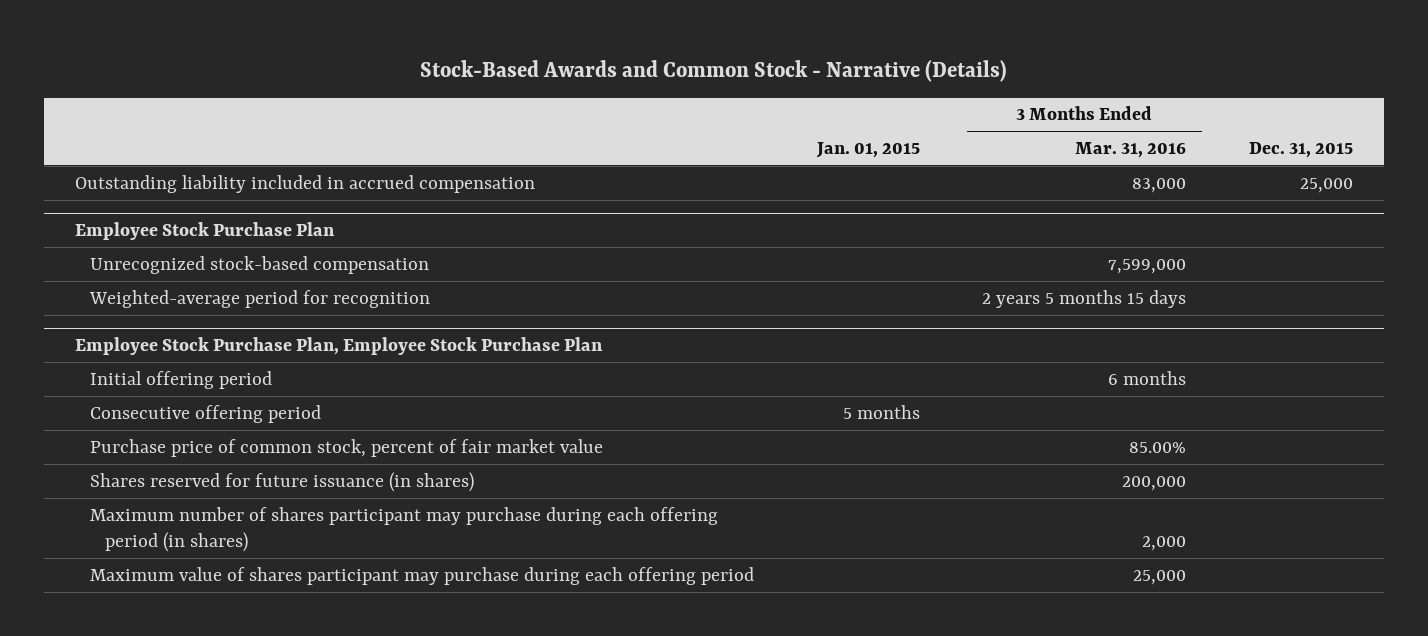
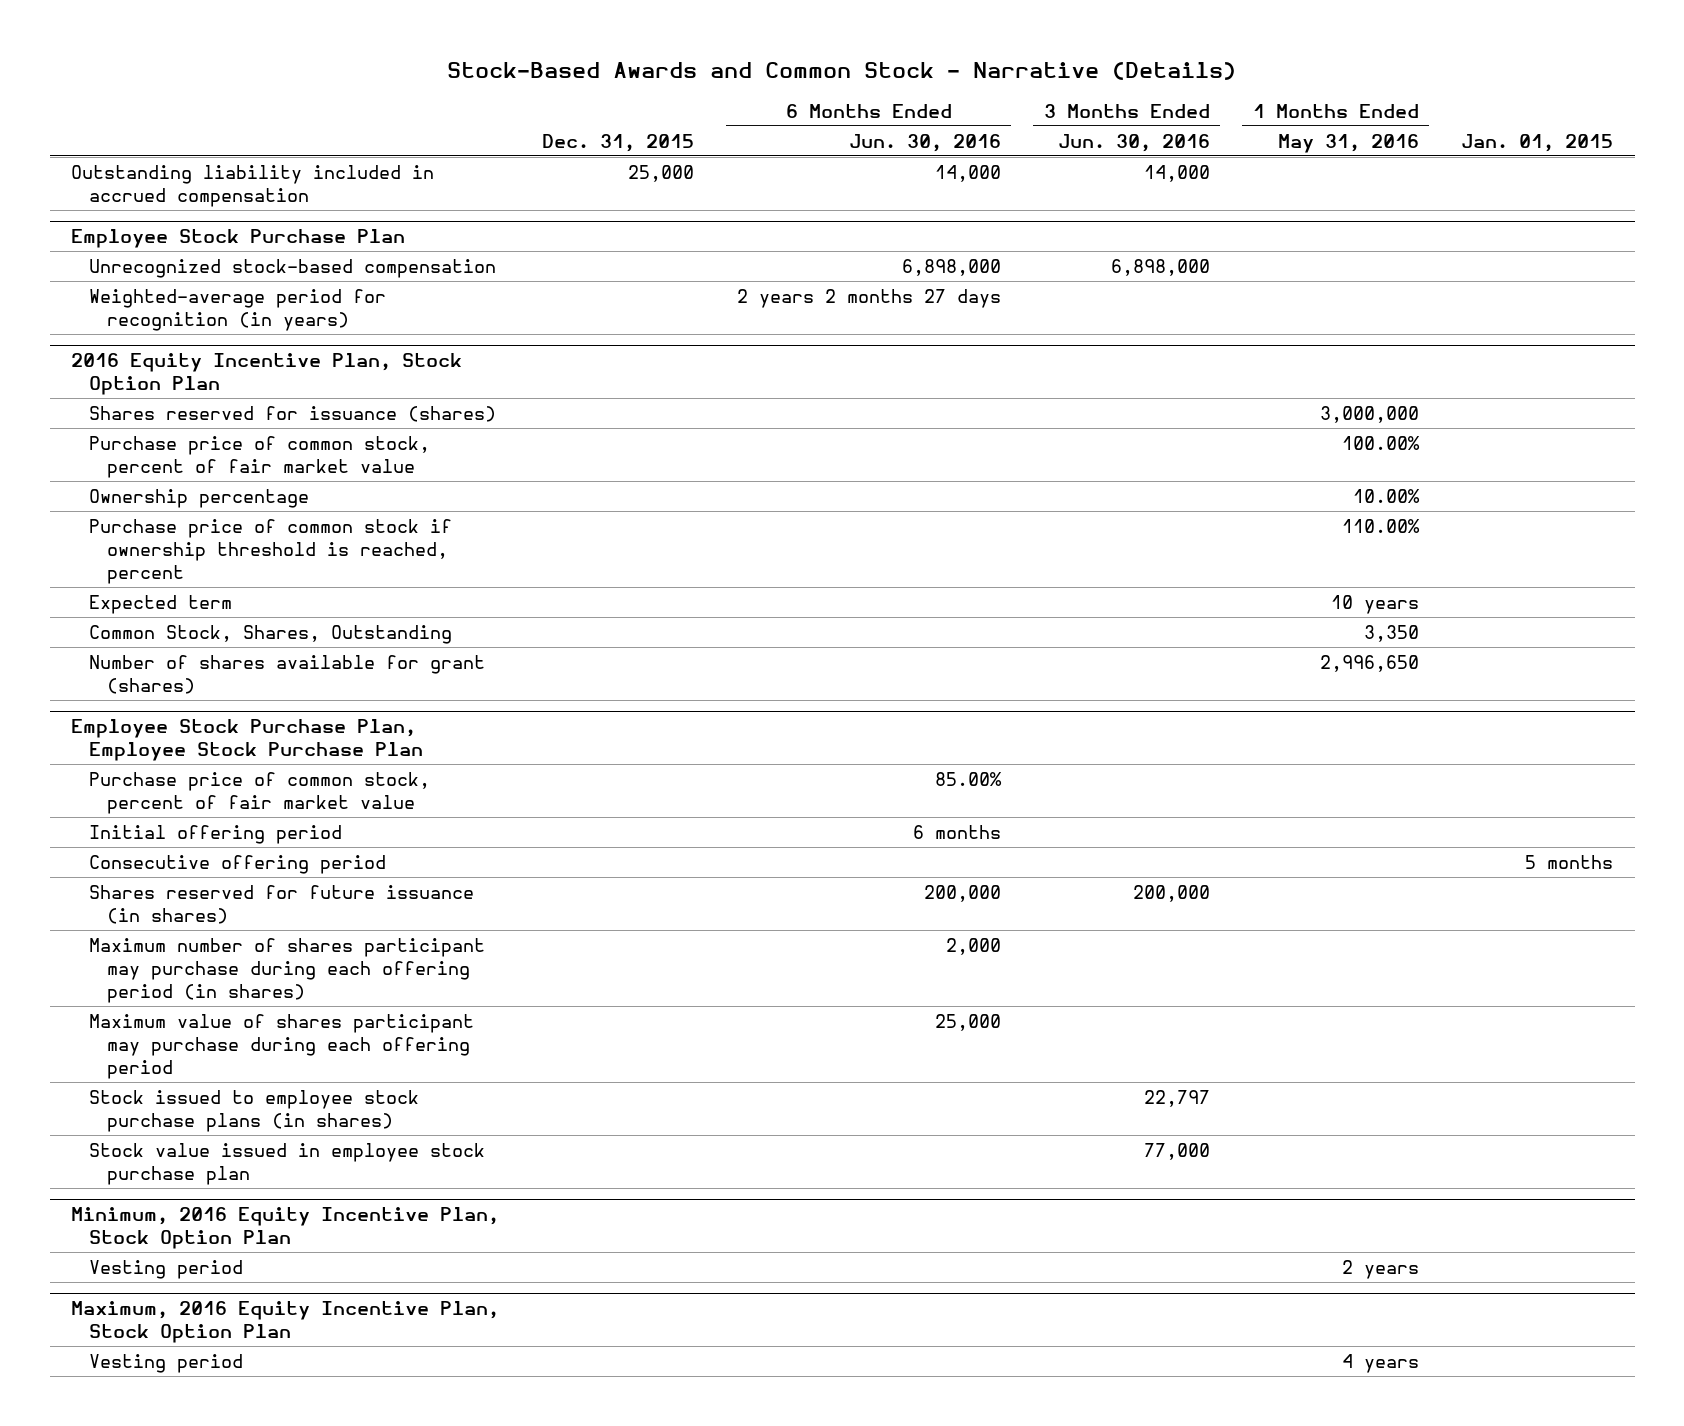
- | Jan. 01, 2015 | 3 Months Ended Mar. 31, 2016 | Dec. 31, 2015
+ | Dec. 31, 2015 | 6 Months Ended Jun. 30, 2016 | 3 Months Ended Jun. 30, 2016 | 1 Months Ended May 31, 2016 | Jan. 01, 2015
@ Employee Stock Purchase Plan
- Weighted-average period for recognition | | 2 years 5 months 15 days |
+ Weighted-average period for recognition (in years) | | 2 years 2 months 27 days | | |
+ 2016 Equity Incentive Plan, Stock Option Plan
+ Shares reserved for issuance (shares) | | | | 3,000,000 |
+ Purchase price of common stock, percent of fair market value | | | | 100.00% |
+ Ownership percentage | | | | 10.00% |
+ Purchase price of common stock if ownership threshold is reached, percent | | | | 110.00% |
+ Expected term | | | | 10 years |
+ Common Stock, Shares, Outstanding | | | | 3,350 |
+ Number of shares available for grant (shares) | | | | 2,996,650 |
@ Employee Stock Purchase Plan, Employee Stock Purchase Plan
moved up: Purchase price of common stock, percent of fair market value | | 85.00% | | |
+ Stock issued to employee stock purchase plans (in shares) | | | 22,797 | |
+ Stock value issued in employee stock purchase plan | | | 77,000 | |
+ Minimum, 2016 Equity Incentive Plan, Stock Option Plan
+ Vesting period | | | | 2 years |
+ Maximum, 2016 Equity Incentive Plan, Stock Option Plan
+ Vesting period | | | | 4 years |

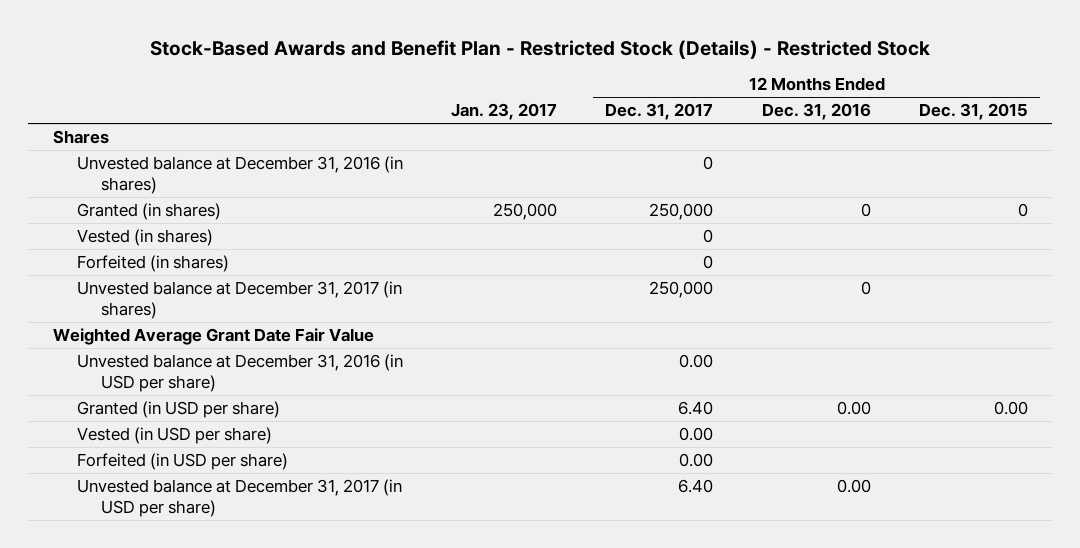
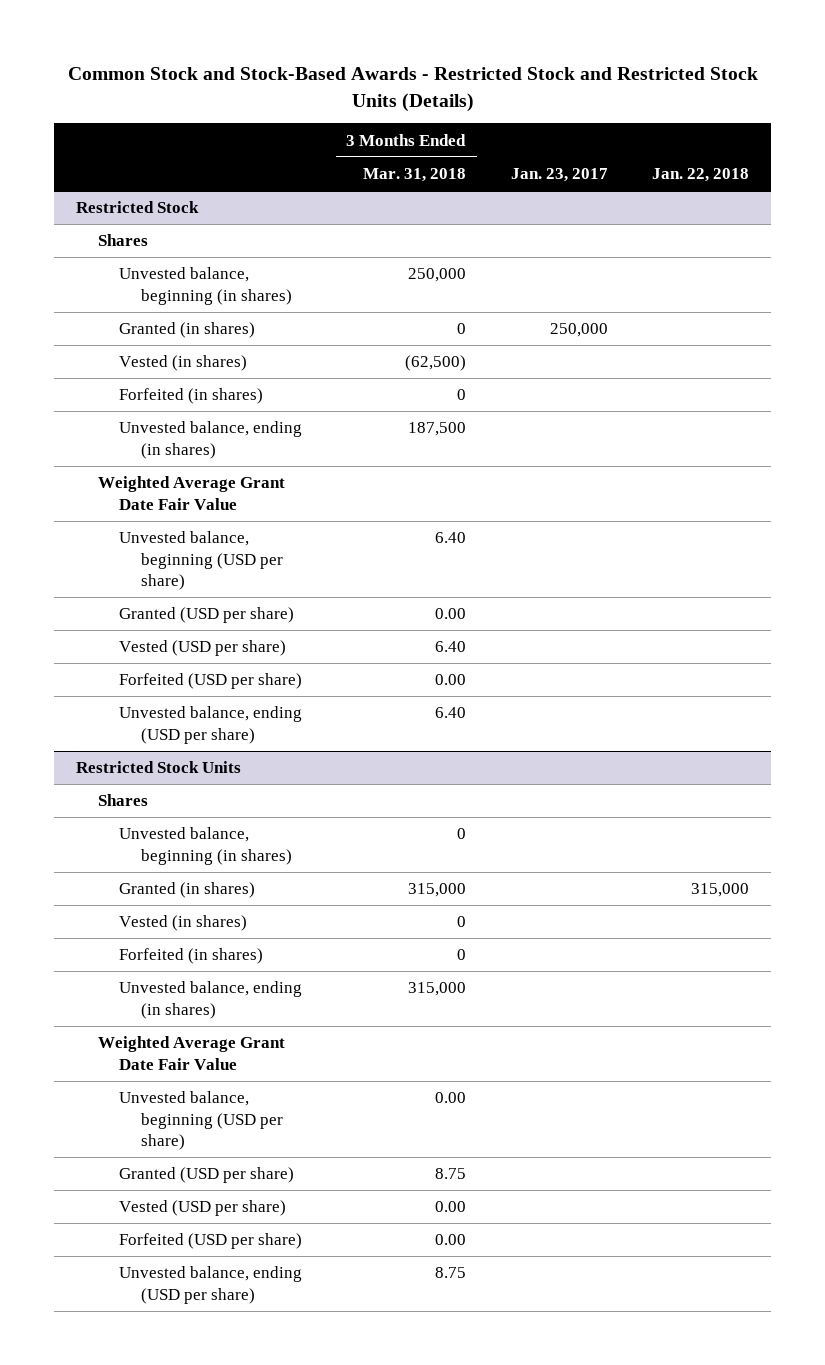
- Stock-Based Awards and Benefit Plan - Restricted Stock (Details) - Restricted Stock
+ Common Stock and Stock-Based Awards - Restricted Stock and Restricted Stock Units (Details)
- | Jan. 23, 2017 | 12 Months Ended Dec. 31, 2017 | 12 Months Ended Dec. 31, 2016 | 12 Months Ended Dec. 31, 2015
+ | 3 Months Ended Mar. 31, 2018 | Jan. 23, 2017 | Jan. 22, 2018
+ Restricted Stock
- Unvested balance at December 31, 2016 (in shares) | | 0 | |
+ Unvested balance, beginning (in shares) | 250,000 | |
- Unvested balance at December 31, 2017 (in shares) | | 250,000 | 0 |
+ Unvested balance, ending (in shares) | 187,500 | |
- Unvested balance at December 31, 2016 (in USD per share) | | 0.00 | |
- Granted (in USD per share) | | 6.40 | 0.00 | 0.00
- Vested (in USD per share) | | 0.00 | |
- Forfeited (in USD per share) | | 0.00 | |
- Unvested balance at December 31, 2017 (in USD per share) | | 6.40 | 0.00 |
+ Unvested balance, beginning (USD per share) | 6.40 | |
+ Granted (USD per share) | 0.00 | |
+ Vested (USD per share) | 6.40 | |
+ Forfeited (USD per share) | 0.00 | |
+ Unvested balance, ending (USD per share) | 6.40 | |
+ Restricted Stock Units
+ Shares
+ Unvested balance, beginning (in shares) | 0 | |
+ Granted (in shares) | 315,000 | | 315,000
+ Vested (in shares) | 0 | |
+ Forfeited (in shares) | 0 | |
+ Unvested balance, ending (in shares) | 315,000 | |
+ Weighted Average Grant Date Fair Value
+ Unvested balance, beginning (USD per share) | 0.00 | |
+ Granted (USD per share) | 8.75 | |
+ Vested (USD per share) | 0.00 | |
+ Forfeited (USD per share) | 0.00 | |
+ Unvested balance, ending (USD per share) | 8.75 | |

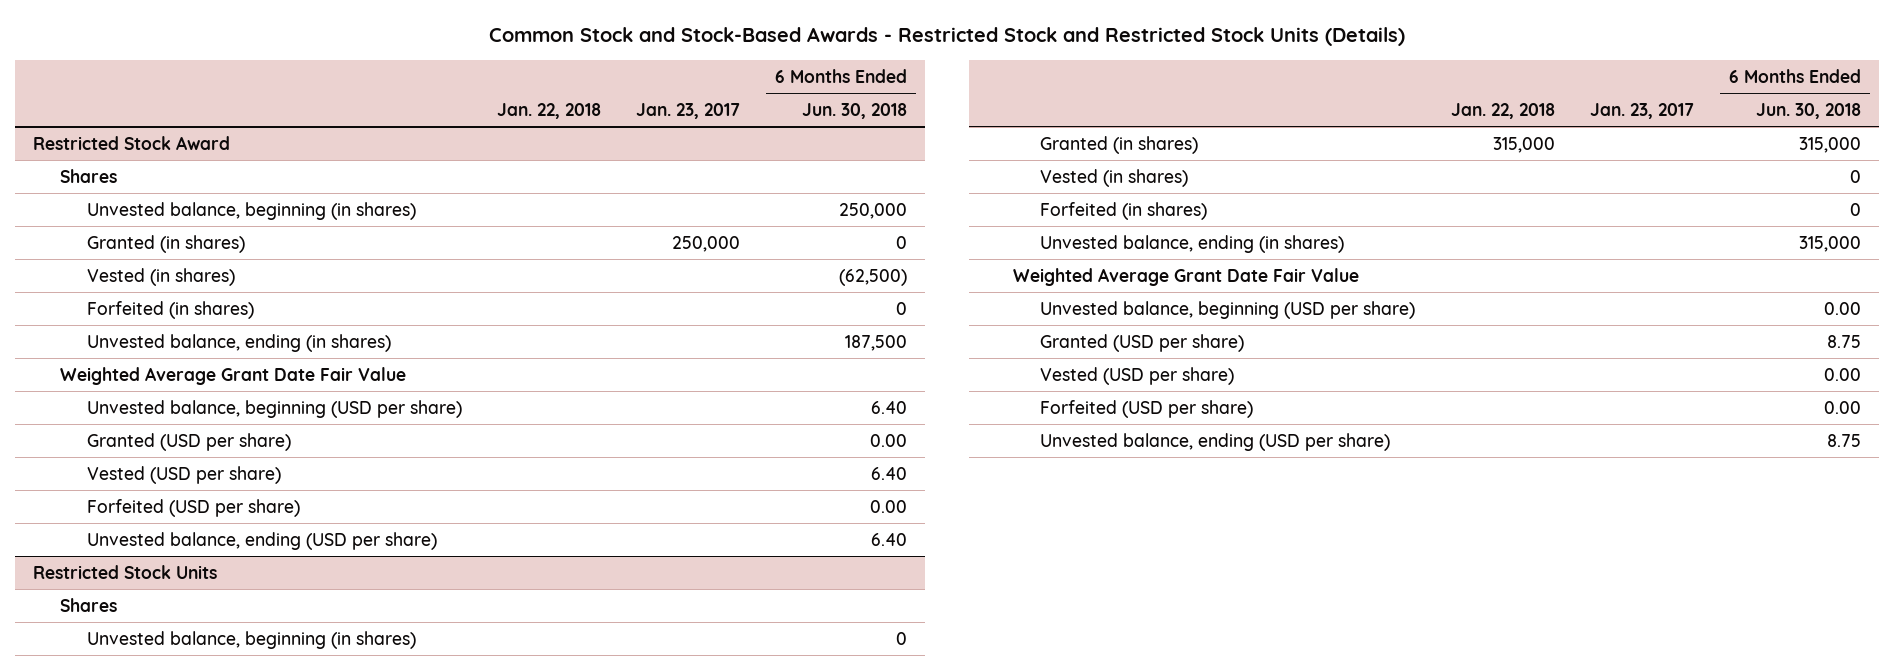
- | 3 Months Ended Mar. 31, 2018 | Jan. 23, 2017 | Jan. 22, 2018
+ | Jan. 22, 2018 | Jan. 23, 2017 | 6 Months Ended Jun. 30, 2018
- Restricted Stock
+ Restricted Stock Award

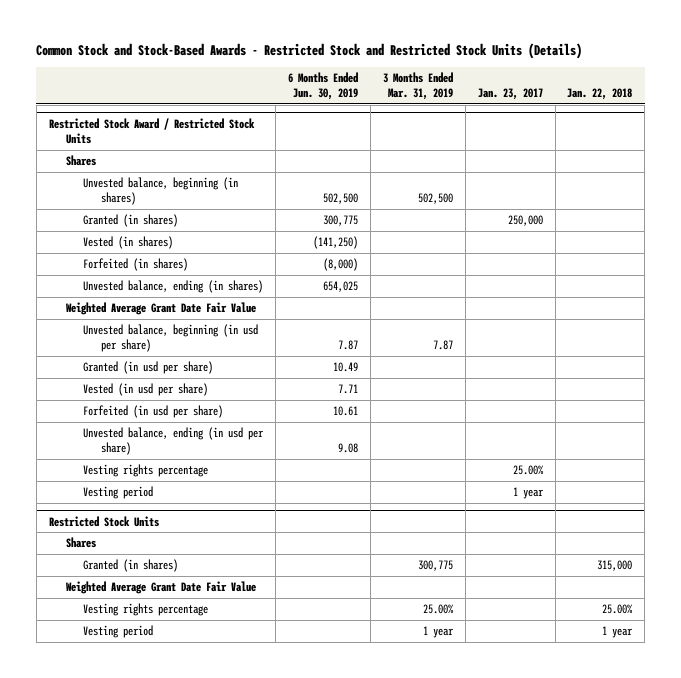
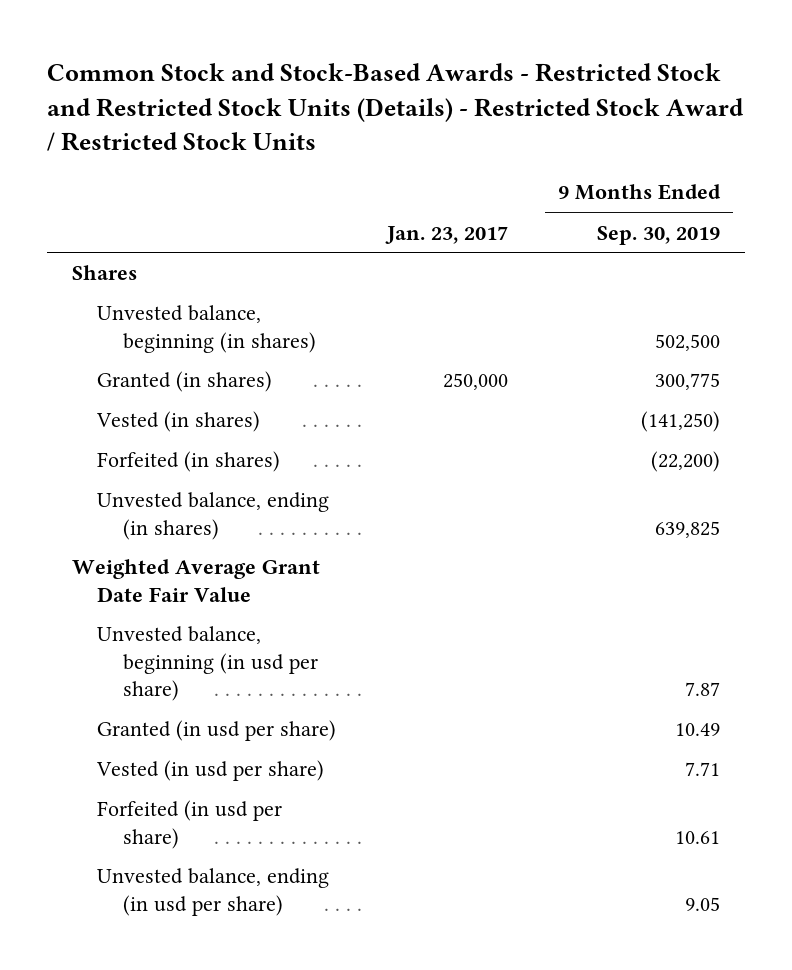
- Common Stock and Stock-Based Awards - Restricted Stock and Restricted Stock Units (Details)
+ Common Stock and Stock-Based Awards - Restricted Stock and Restricted Stock Units (Details) - Restricted Stock Award / Restricted Stock Units
- | 6 Months Ended Jun. 30, 2019 | 3 Months Ended Mar. 31, 2019 | Jan. 23, 2017 | Jan. 22, 2018
+ | Jan. 23, 2017 | 9 Months Ended Sep. 30, 2019
- Restricted Stock Award / Restricted Stock Units
- Vesting rights percentage | | | 25.00% |
- Vesting period | | | 1 year |
- Restricted Stock Units
- Shares
- Granted (in shares) | | 300,775 | | 315,000
- Weighted Average Grant Date Fair Value
- Vesting rights percentage | | 25.00% | | 25.00%
- Vesting period | | 1 year | | 1 year

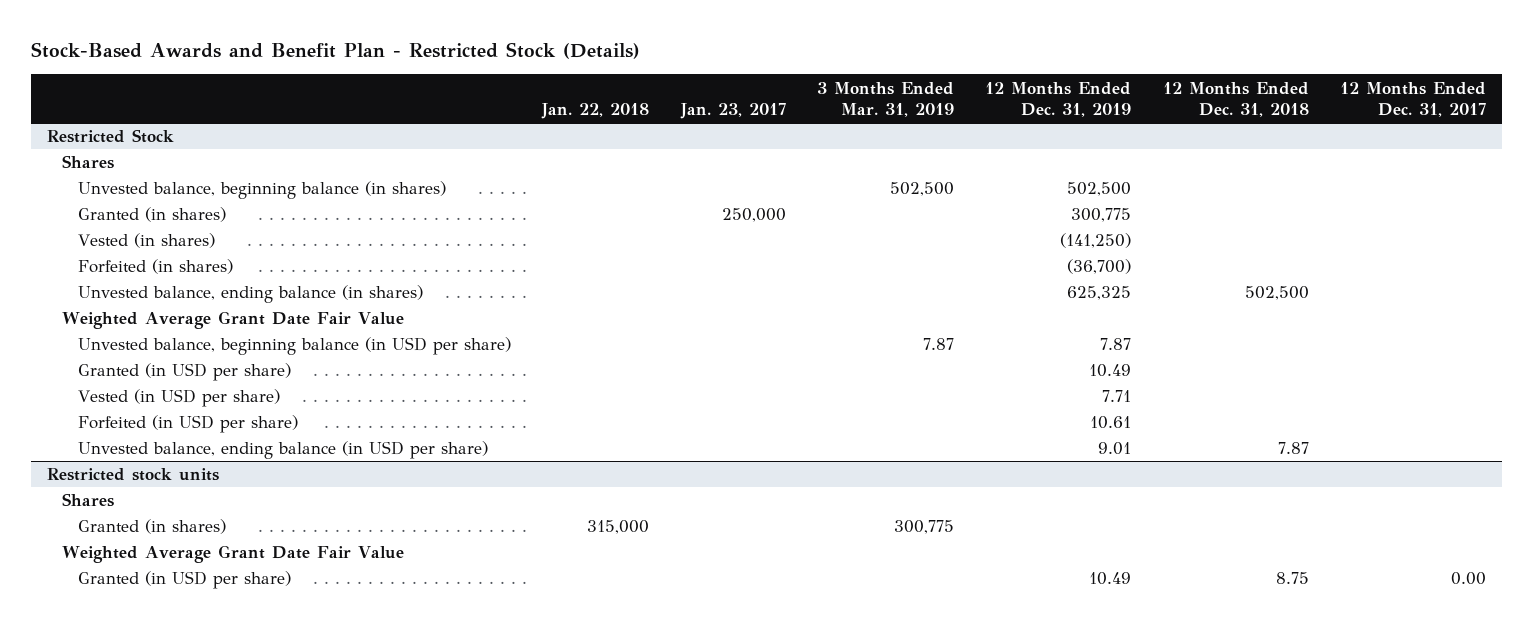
- Common Stock and Stock-Based Awards - Restricted Stock and Restricted Stock Units (Details) - Restricted Stock Award / Restricted Stock Units
+ Stock-Based Awards and Benefit Plan - Restricted Stock (Details)
- | Jan. 23, 2017 | 9 Months Ended Sep. 30, 2019
+ | Jan. 22, 2018 | Jan. 23, 2017 | 3 Months Ended Mar. 31, 2019 | 12 Months Ended Dec. 31, 2019 | 12 Months Ended Dec. 31, 2018 | 12 Months Ended Dec. 31, 2017
+ Restricted Stock
- Unvested balance, beginning (in shares) | | 502,500
+ Unvested balance, beginning balance (in shares) | | | 502,500 | 502,500 | |
- Unvested balance, ending (in shares) | | 639,825
+ Unvested balance, ending balance (in shares) | | | | 625,325 | 502,500 |
- Unvested balance, beginning (in usd per share) | | 7.87
- Granted (in usd per share) | | 10.49
- Vested (in usd per share) | | 7.71
- Forfeited (in usd per share) | | 10.61
- Unvested balance, ending (in usd per share) | | 9.05
+ Unvested balance, beginning balance (in USD per share) | | | 7.87 | 7.87 | |
+ Granted (in USD per share) | | | | 10.49 | |
+ Vested (in USD per share) | | | | 7.71 | |
+ Forfeited (in USD per share) | | | | 10.61 | |
+ Unvested balance, ending balance (in USD per share) | | | | 9.01 | 7.87 |
+ Restricted stock units
+ Shares
+ Granted (in shares) | 315,000 | | 300,775 | | |
+ Weighted Average Grant Date Fair Value
+ Granted (in USD per share) | | | | 10.49 | 8.75 | 0.00

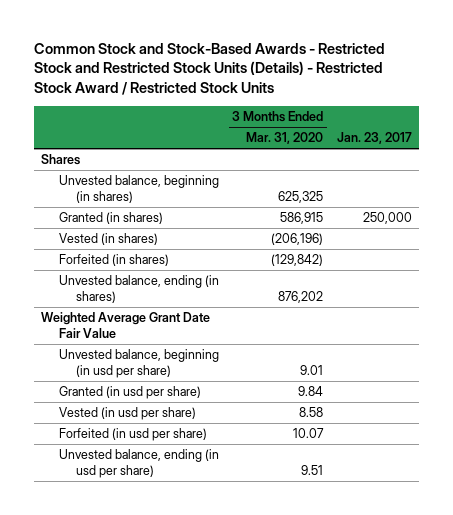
- Stock-Based Awards and Benefit Plan - Restricted Stock (Details)
+ Common Stock and Stock-Based Awards - Restricted Stock and Restricted Stock Units (Details) - Restricted Stock Award / Restricted Stock Units
- | Jan. 22, 2018 | Jan. 23, 2017 | 3 Months Ended Mar. 31, 2019 | 12 Months Ended Dec. 31, 2019 | 12 Months Ended Dec. 31, 2018 | 12 Months Ended Dec. 31, 2017
+ | 3 Months Ended Mar. 31, 2020 | Jan. 23, 2017
- Restricted Stock
- Unvested balance, beginning balance (in shares) | | | 502,500 | 502,500 | |
+ Unvested balance, beginning (in shares) | 625,325 |
- Unvested balance, ending balance (in shares) | | | | 625,325 | 502,500 |
+ Unvested balance, ending (in shares) | 876,202 |
- Unvested balance, beginning balance (in USD per share) | | | 7.87 | 7.87 | |
- Granted (in USD per share) | | | | 10.49 | |
- Vested (in USD per share) | | | | 7.71 | |
- Forfeited (in USD per share) | | | | 10.61 | |
- Unvested balance, ending balance (in USD per share) | | | | 9.01 | 7.87 |
- Restricted stock units
- Shares
- Granted (in shares) | 315,000 | | 300,775 | | |
- Weighted Average Grant Date Fair Value
- Granted (in USD per share) | | | | 10.49 | 8.75 | 0.00
+ Unvested balance, beginning (in usd per share) | 9.01 |
+ Granted (in usd per share) | 9.84 |
+ Vested (in usd per share) | 8.58 |
+ Forfeited (in usd per share) | 10.07 |
+ Unvested balance, ending (in usd per share) | 9.51 |

